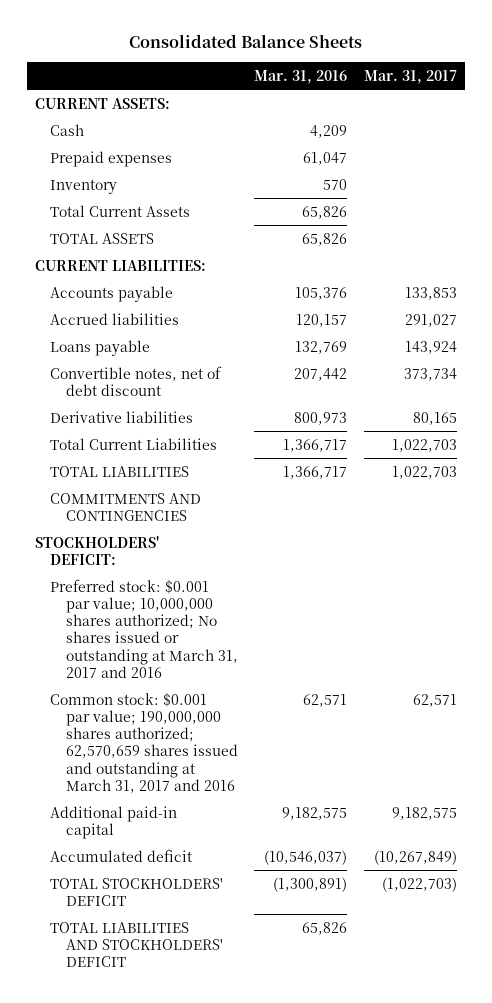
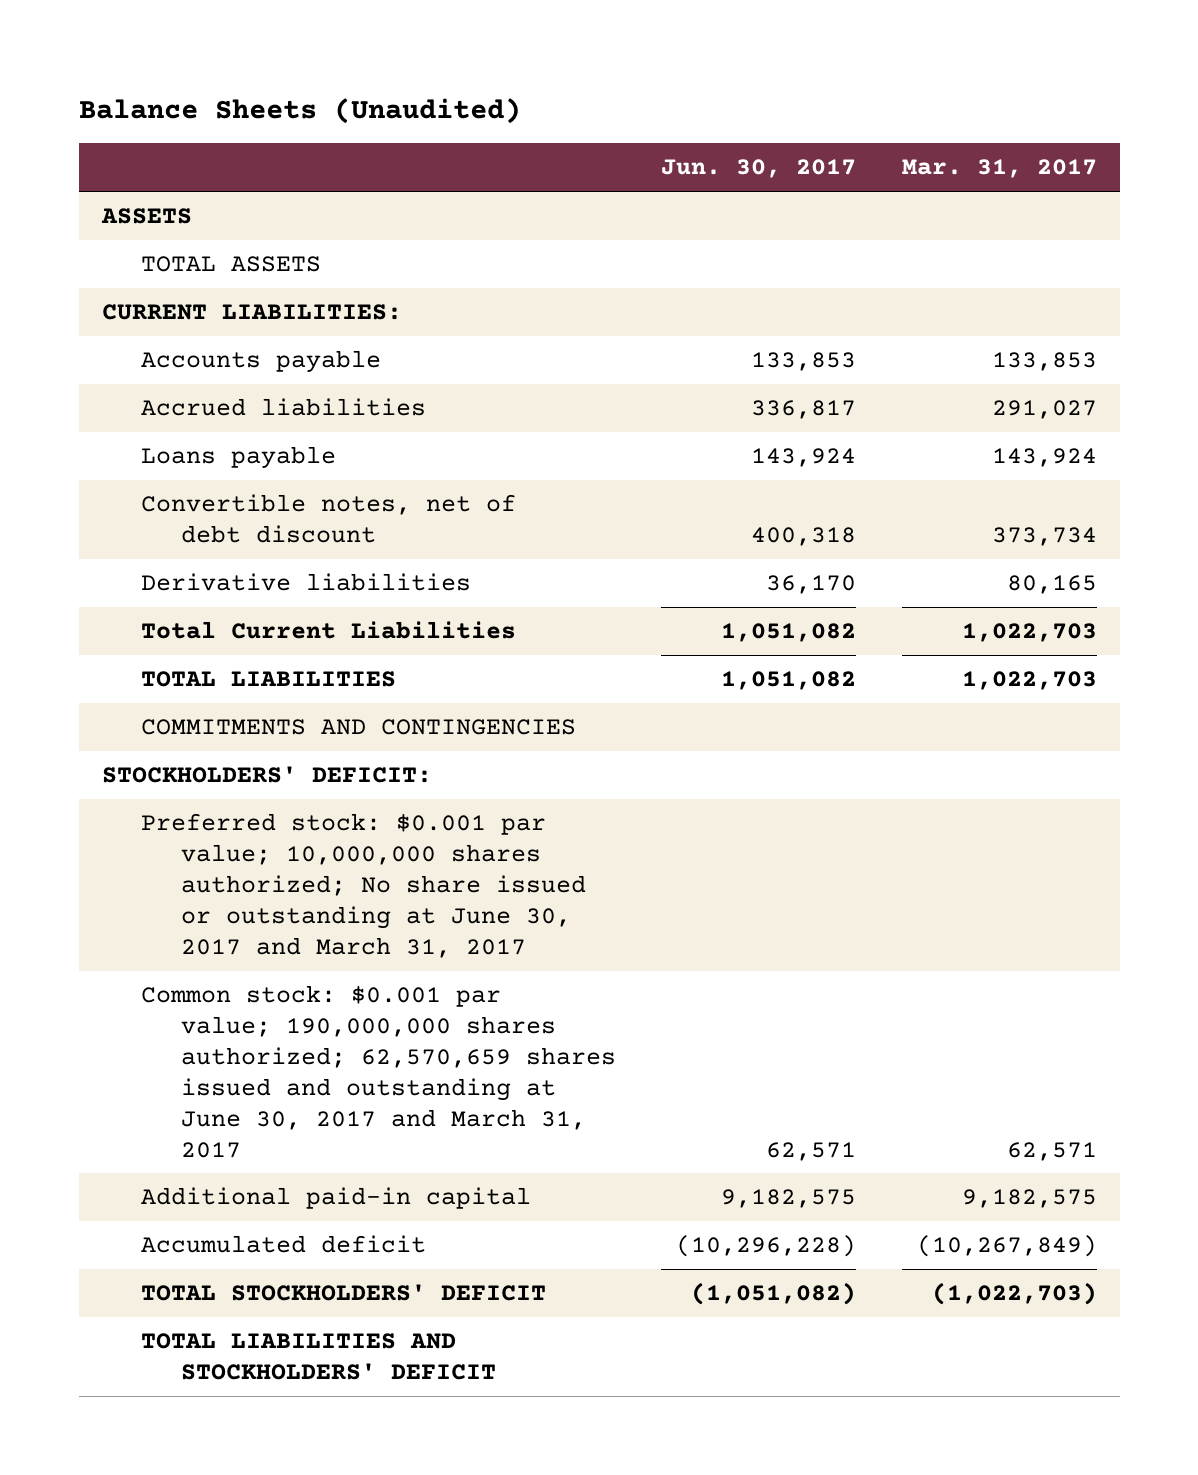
- Consolidated Balance Sheets
+ Balance Sheets (Unaudited)
- | Mar. 31, 2016 | Mar. 31, 2017
+ | Jun. 30, 2017 | Mar. 31, 2017
- CURRENT ASSETS:
- Cash | 4,209 |
- Prepaid expenses | 61,047 |
- Inventory | 570 |
- Total Current Assets | 65,826 |
+ ASSETS
- Preferred stock: $0.001 par value; 10,000,000 shares authorized; No shares issued or outstanding at March 31, 2017 and 2016
- Common stock: $0.001 par value; 190,000,000 shares authorized; 62,570,659 shares issued and outstanding at March 31, 2017 and 2016 | 62,571 | 62,571
+ Preferred stock: $0.001 par value; 10,000,000 shares authorized; No share issued or outstanding at June 30, 2017 and March 31, 2017
+ Common stock: $0.001 par value; 190,000,000 shares authorized; 62,570,659 shares issued and outstanding at June 30, 2017 and March 31, 2017 | 62,571 | 62,571

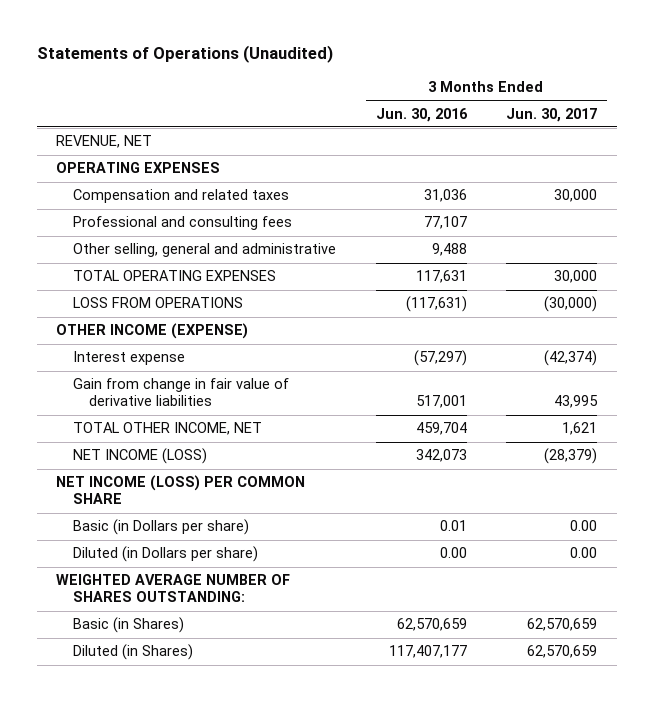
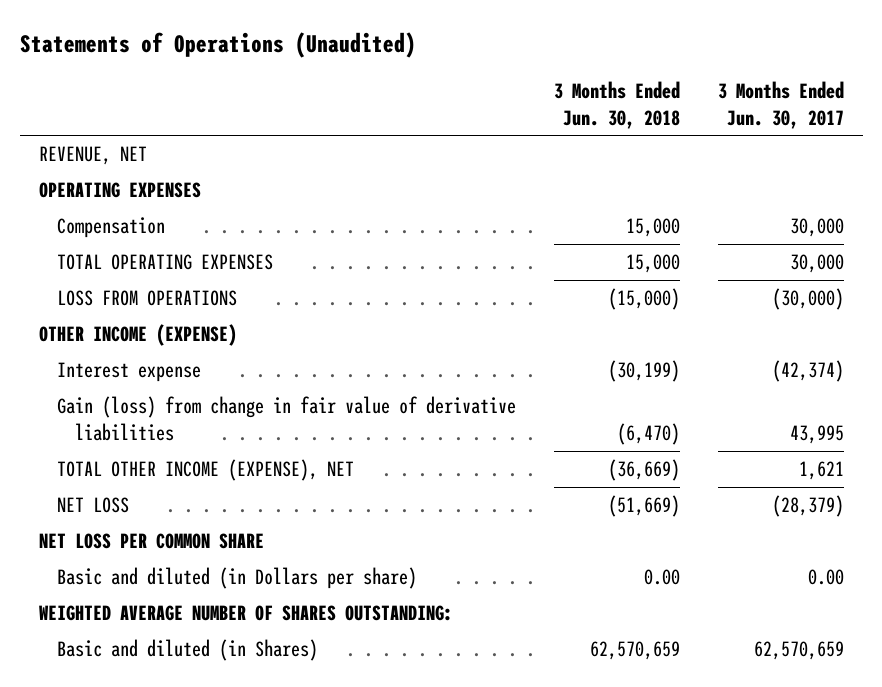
- | 3 Months Ended Jun. 30, 2016 | 3 Months Ended Jun. 30, 2017
+ | 3 Months Ended Jun. 30, 2018 | 3 Months Ended Jun. 30, 2017
- Compensation and related taxes | 31,036 | 30,000
- Professional and consulting fees | 77,107 |
- Other selling, general and administrative | 9,488 |
+ Compensation | 15,000 | 30,000
- Gain from change in fair value of derivative liabilities | 517,001 | 43,995
- TOTAL OTHER INCOME, NET | 459,704 | 1,621
- NET INCOME (LOSS) | 342,073 | (28,379)
- NET INCOME (LOSS) PER COMMON SHARE
- Basic (in Dollars per share) | 0.01 | 0.00
- Diluted (in Dollars per share) | 0.00 | 0.00
+ Gain (loss) from change in fair value of derivative liabilities | (6,470) | 43,995
+ TOTAL OTHER INCOME (EXPENSE), NET | (36,669) | 1,621
+ NET LOSS | (51,669) | (28,379)
+ NET LOSS PER COMMON SHARE
+ Basic and diluted (in Dollars per share) | 0.00 | 0.00
- Basic (in Shares) | 62,570,659 | 62,570,659
- Diluted (in Shares) | 117,407,177 | 62,570,659
+ Basic and diluted (in Shares) | 62,570,659 | 62,570,659

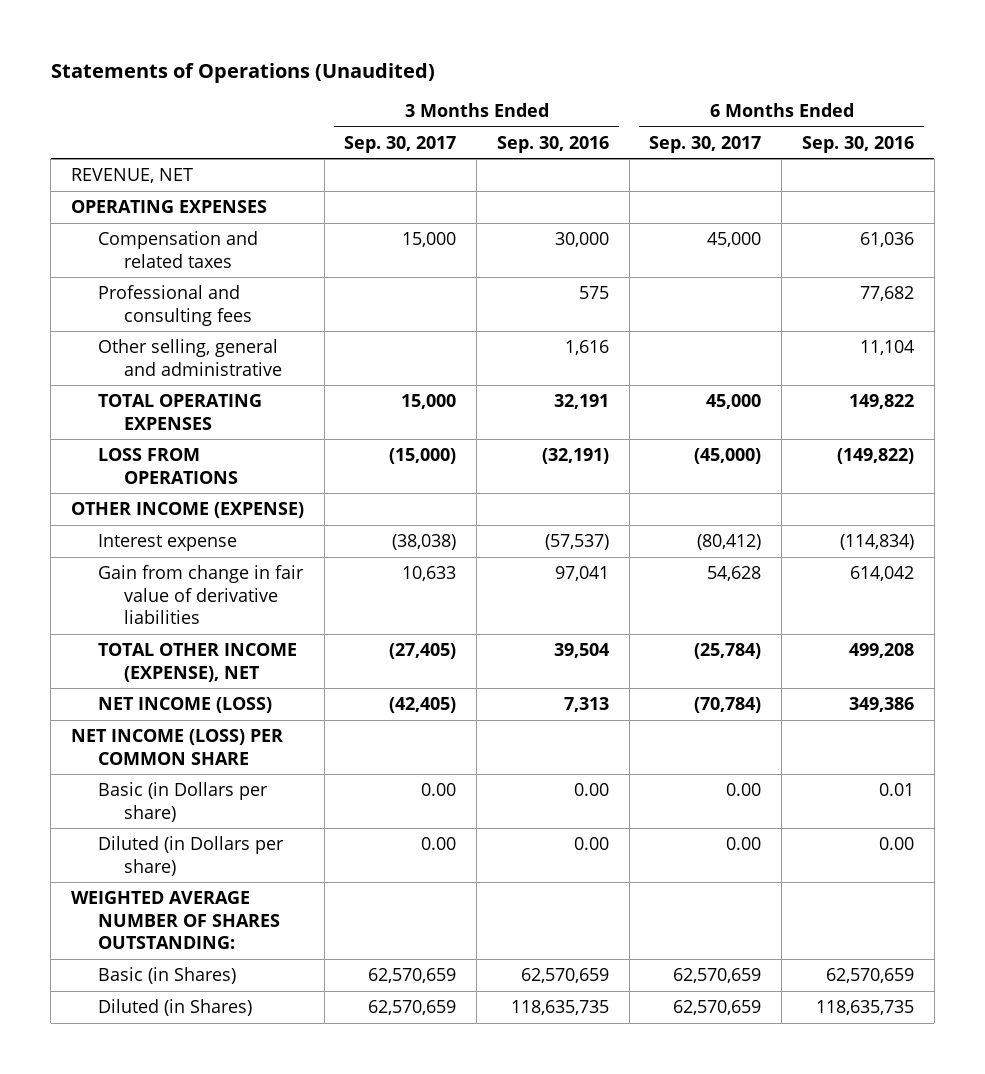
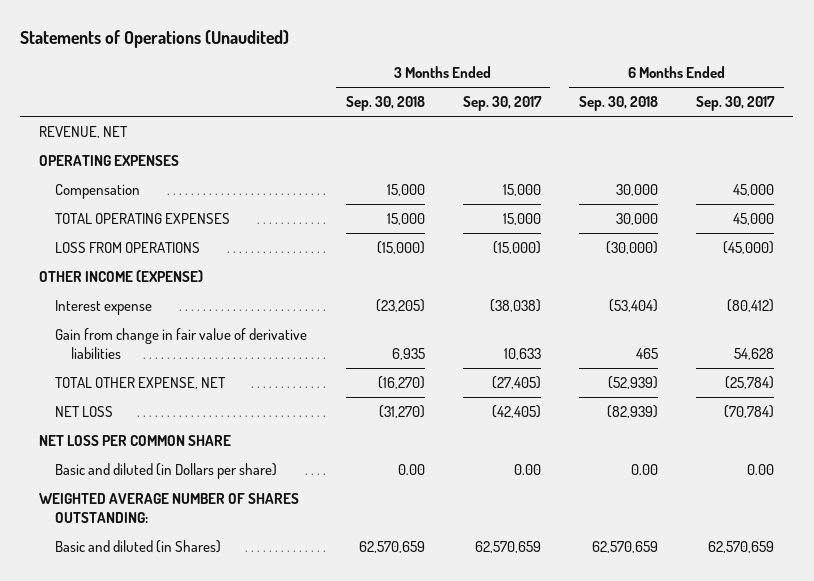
- | 3 Months Ended Sep. 30, 2017 | 3 Months Ended Sep. 30, 2016 | 6 Months Ended Sep. 30, 2017 | 6 Months Ended Sep. 30, 2016
+ | 3 Months Ended Sep. 30, 2018 | 3 Months Ended Sep. 30, 2017 | 6 Months Ended Sep. 30, 2018 | 6 Months Ended Sep. 30, 2017
- Compensation and related taxes | 15,000 | 30,000 | 45,000 | 61,036
- Professional and consulting fees | | 575 | | 77,682
- Other selling, general and administrative | | 1,616 | | 11,104
+ Compensation | 15,000 | 15,000 | 30,000 | 45,000
- TOTAL OTHER INCOME (EXPENSE), NET | (27,405) | 39,504 | (25,784) | 499,208
- NET INCOME (LOSS) | (42,405) | 7,313 | (70,784) | 349,386
- NET INCOME (LOSS) PER COMMON SHARE
- Basic (in Dollars per share) | 0.00 | 0.00 | 0.00 | 0.01
- Diluted (in Dollars per share) | 0.00 | 0.00 | 0.00 | 0.00
+ TOTAL OTHER EXPENSE, NET | (16,270) | (27,405) | (52,939) | (25,784)
+ NET LOSS | (31,270) | (42,405) | (82,939) | (70,784)
+ NET LOSS PER COMMON SHARE
+ Basic and diluted (in Dollars per share) | 0.00 | 0.00 | 0.00 | 0.00
- Basic (in Shares) | 62,570,659 | 62,570,659 | 62,570,659 | 62,570,659
- Diluted (in Shares) | 62,570,659 | 118,635,735 | 62,570,659 | 118,635,735
+ Basic and diluted (in Shares) | 62,570,659 | 62,570,659 | 62,570,659 | 62,570,659

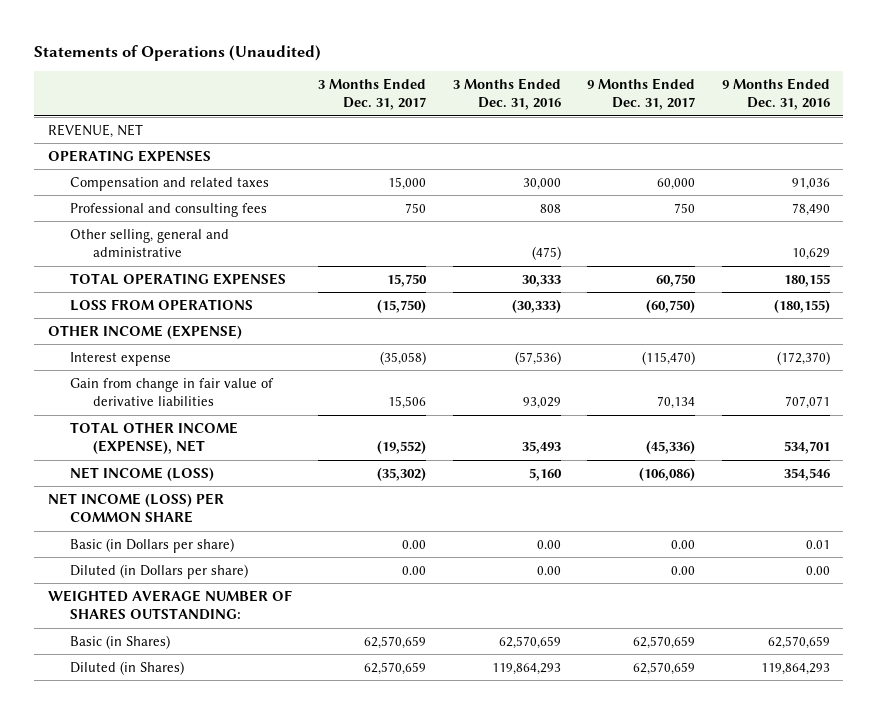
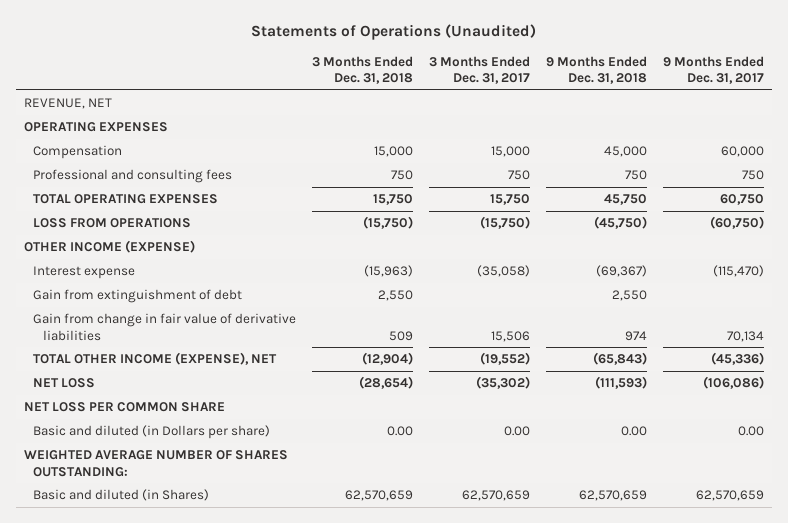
- | 3 Months Ended Dec. 31, 2017 | 3 Months Ended Dec. 31, 2016 | 9 Months Ended Dec. 31, 2017 | 9 Months Ended Dec. 31, 2016
+ | 3 Months Ended Dec. 31, 2018 | 3 Months Ended Dec. 31, 2017 | 9 Months Ended Dec. 31, 2018 | 9 Months Ended Dec. 31, 2017
- Compensation and related taxes | 15,000 | 30,000 | 60,000 | 91,036
+ Compensation | 15,000 | 15,000 | 45,000 | 60,000
- Other selling, general and administrative | | (475) | | 10,629
+ Gain from extinguishment of debt | 2,550 | | 2,550 |
- NET INCOME (LOSS) | (35,302) | 5,160 | (106,086) | 354,546
- NET INCOME (LOSS) PER COMMON SHARE
- Basic (in Dollars per share) | 0.00 | 0.00 | 0.00 | 0.01
- Diluted (in Dollars per share) | 0.00 | 0.00 | 0.00 | 0.00
+ NET LOSS | (28,654) | (35,302) | (111,593) | (106,086)
+ NET LOSS PER COMMON SHARE
+ Basic and diluted (in Dollars per share) | 0.00 | 0.00 | 0.00 | 0.00
- Basic (in Shares) | 62,570,659 | 62,570,659 | 62,570,659 | 62,570,659
- Diluted (in Shares) | 62,570,659 | 119,864,293 | 62,570,659 | 119,864,293
+ Basic and diluted (in Shares) | 62,570,659 | 62,570,659 | 62,570,659 | 62,570,659

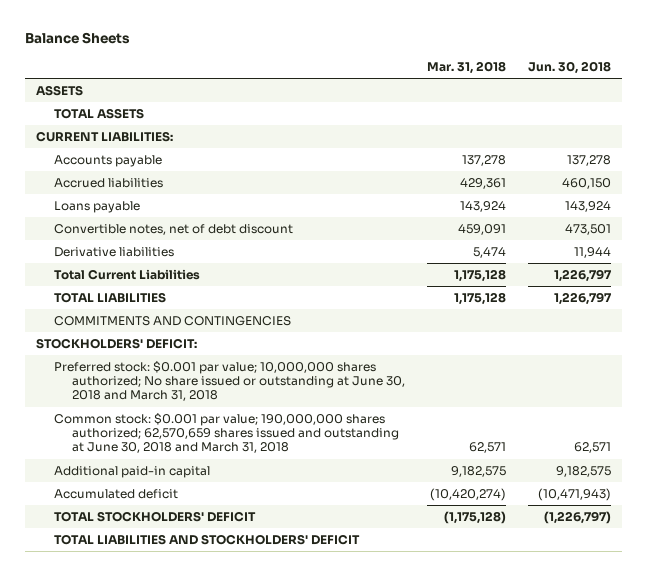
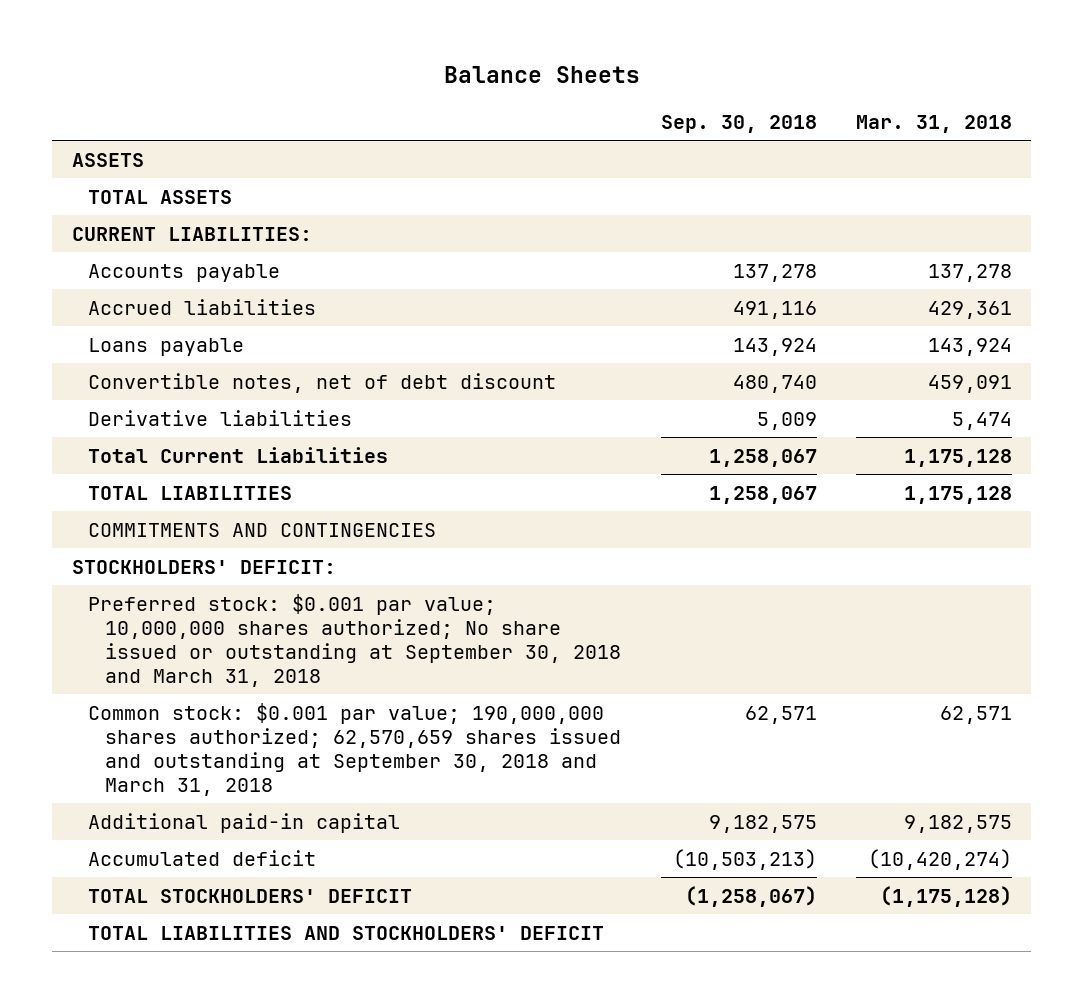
- | Mar. 31, 2018 | Jun. 30, 2018
+ | Sep. 30, 2018 | Mar. 31, 2018
- Preferred stock: $0.001 par value; 10,000,000 shares authorized; No share issued or outstanding at June 30, 2018 and March 31, 2018
- Common stock: $0.001 par value; 190,000,000 shares authorized; 62,570,659 shares issued and outstanding at June 30, 2018 and March 31, 2018 | 62,571 | 62,571
+ Preferred stock: $0.001 par value; 10,000,000 shares authorized; No share issued or outstanding at September 30, 2018 and March 31, 2018
+ Common stock: $0.001 par value; 190,000,000 shares authorized; 62,570,659 shares issued and outstanding at September 30, 2018 and March 31, 2018 | 62,571 | 62,571

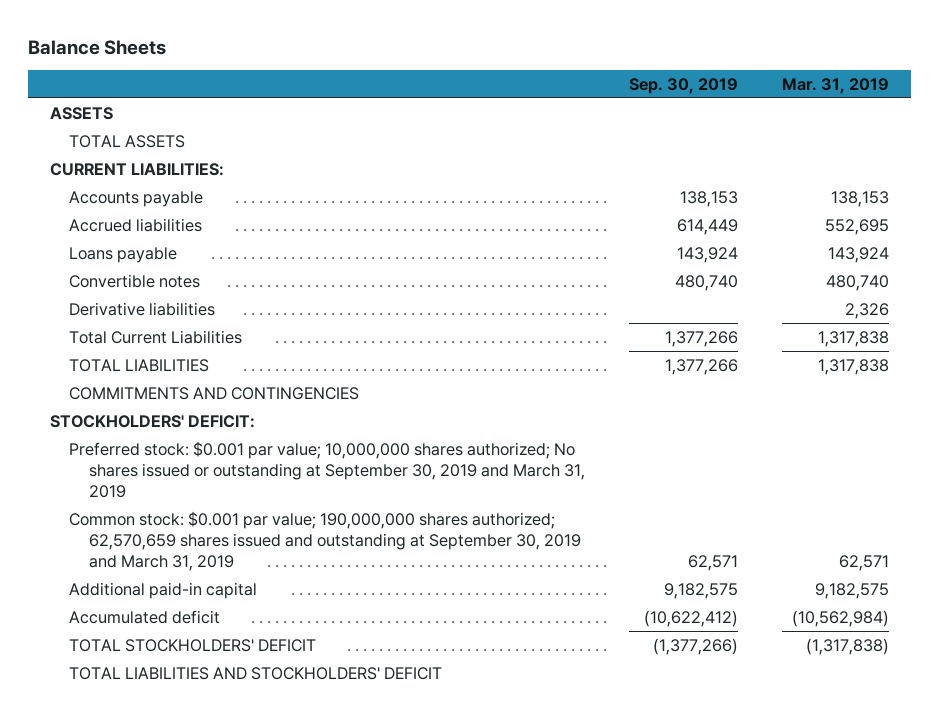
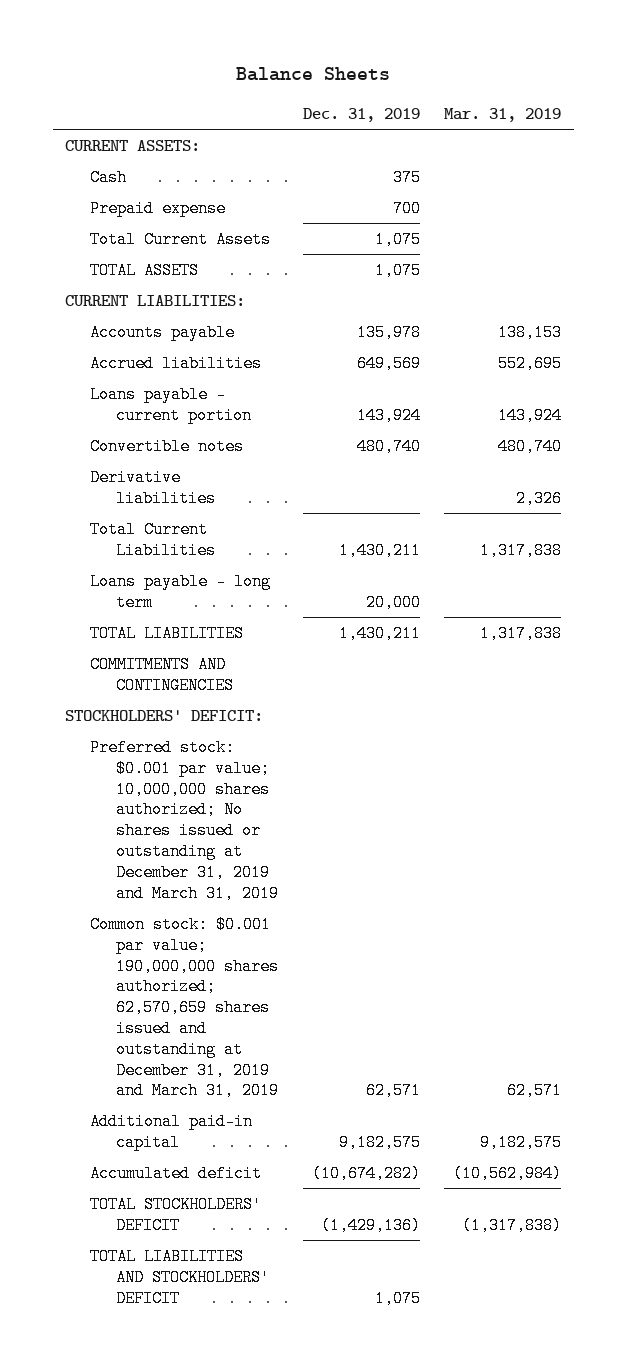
- | Sep. 30, 2019 | Mar. 31, 2019
+ | Dec. 31, 2019 | Mar. 31, 2019
- ASSETS
+ CURRENT ASSETS:
+ Cash | 375 |
+ Prepaid expense | 700 |
+ Total Current Assets | 1,075 |
- Loans payable | 143,924 | 143,924
+ Loans payable - current portion | 143,924 | 143,924
+ Loans payable - long term | 20,000 |
- Preferred stock: $0.001 par value; 10,000,000 shares authorized; No shares issued or outstanding at September 30, 2019 and March 31, 2019
- Common stock: $0.001 par value; 190,000,000 shares authorized; 62,570,659 shares issued and outstanding at September 30, 2019 and March 31, 2019 | 62,571 | 62,571
+ Preferred stock: $0.001 par value; 10,000,000 shares authorized; No shares issued or outstanding at December 31, 2019 and March 31, 2019
+ Common stock: $0.001 par value; 190,000,000 shares authorized; 62,570,659 shares issued and outstanding at December 31, 2019 and March 31, 2019 | 62,571 | 62,571

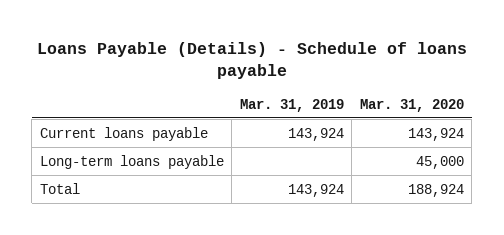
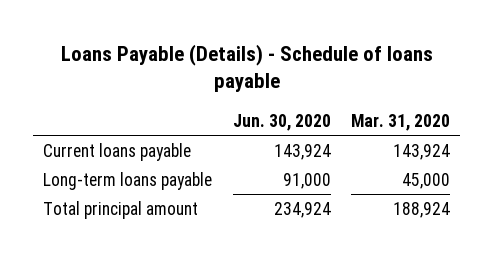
- | Mar. 31, 2019 | Mar. 31, 2020
+ | Jun. 30, 2020 | Mar. 31, 2020
- Total | 143,924 | 188,924
+ Total principal amount | 234,924 | 188,924

